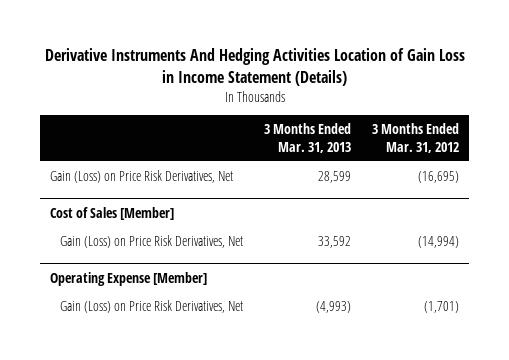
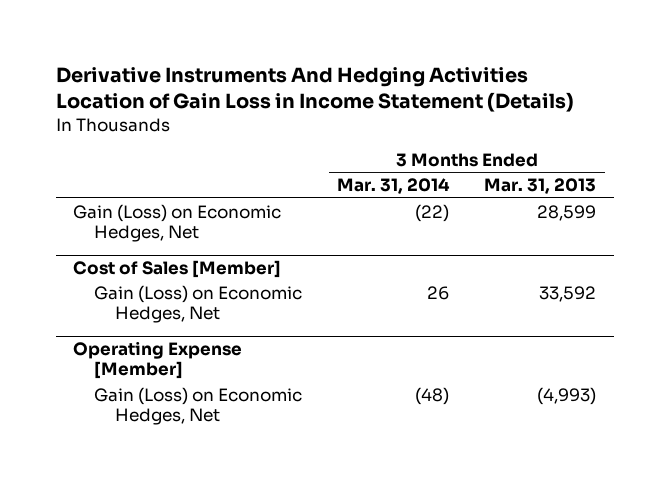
- | 3 Months Ended Mar. 31, 2013 | 3 Months Ended Mar. 31, 2012
+ | 3 Months Ended Mar. 31, 2014 | 3 Months Ended Mar. 31, 2013
- Gain (Loss) on Price Risk Derivatives, Net | 28,599 | (16,695)
+ Gain (Loss) on Economic Hedges, Net | (22) | 28,599
@ Cost of Sales [Member]
- Gain (Loss) on Price Risk Derivatives, Net | 33,592 | (14,994)
+ Gain (Loss) on Economic Hedges, Net | 26 | 33,592
@ Operating Expense [Member]
- Gain (Loss) on Price Risk Derivatives, Net | (4,993) | (1,701)
+ Gain (Loss) on Economic Hedges, Net | (48) | (4,993)

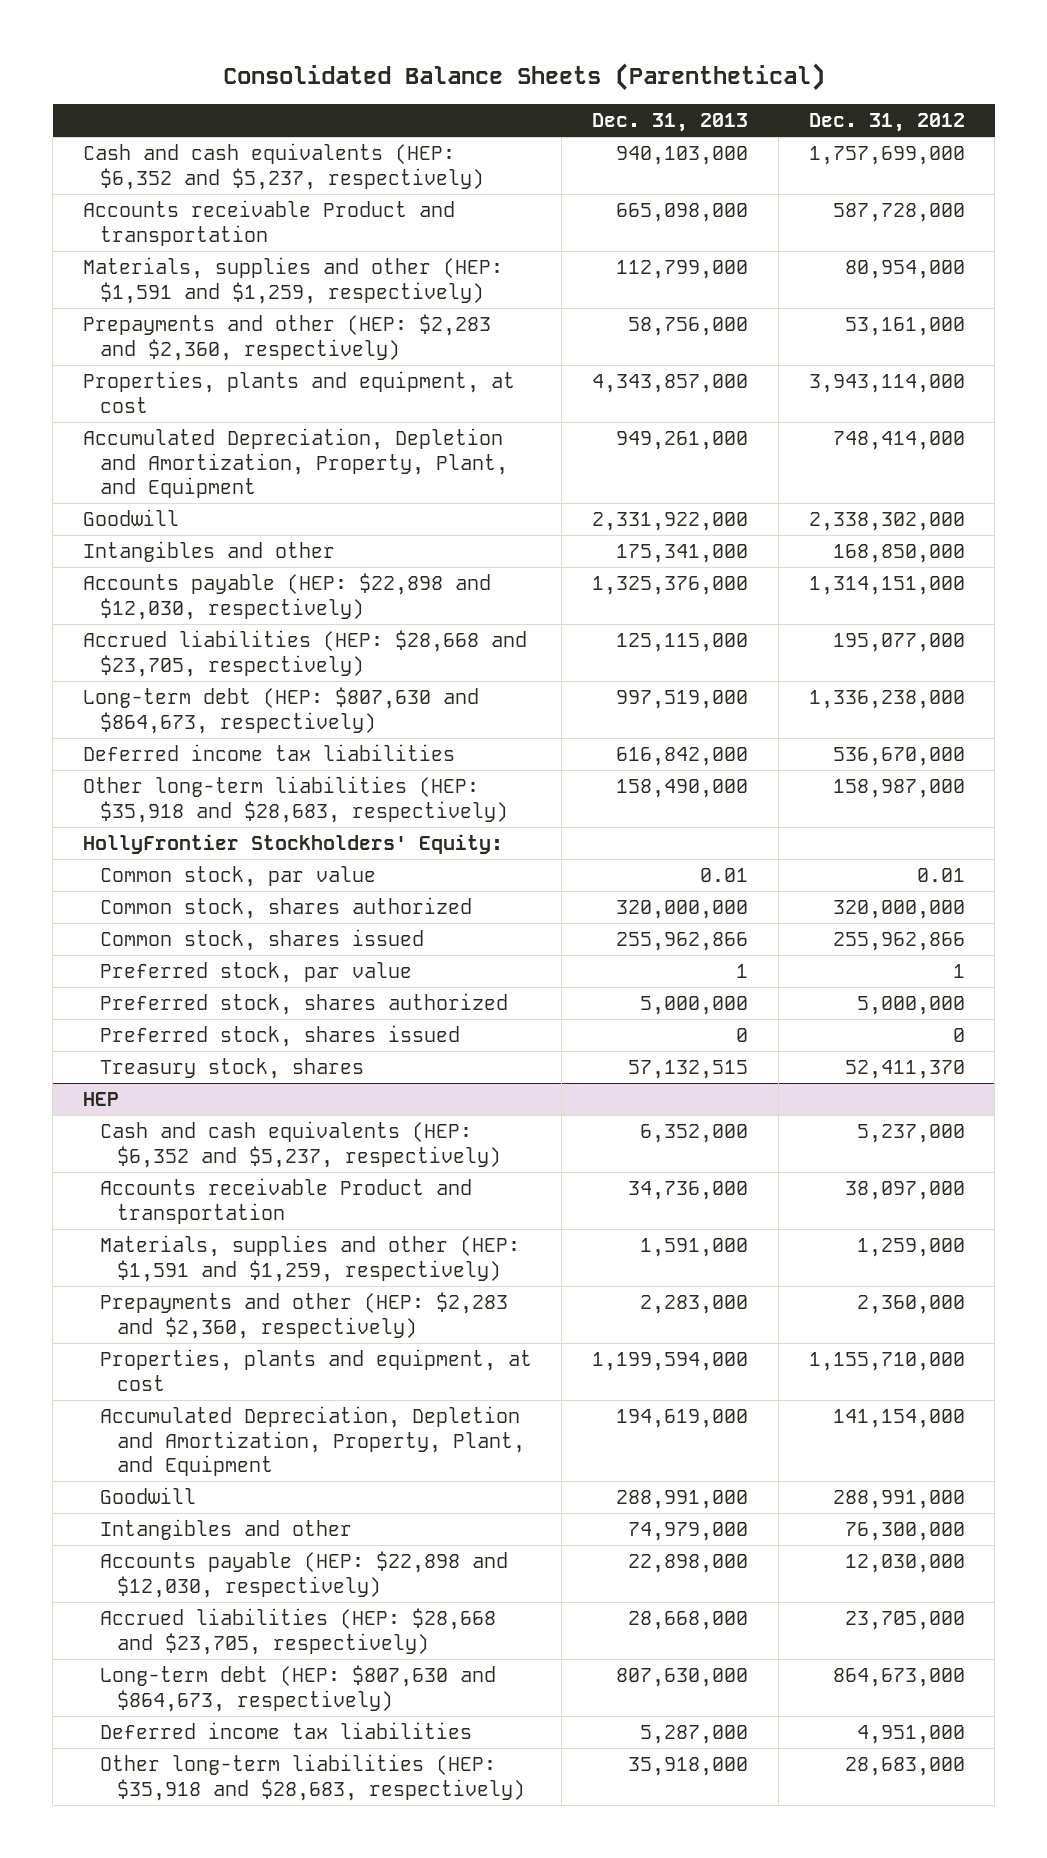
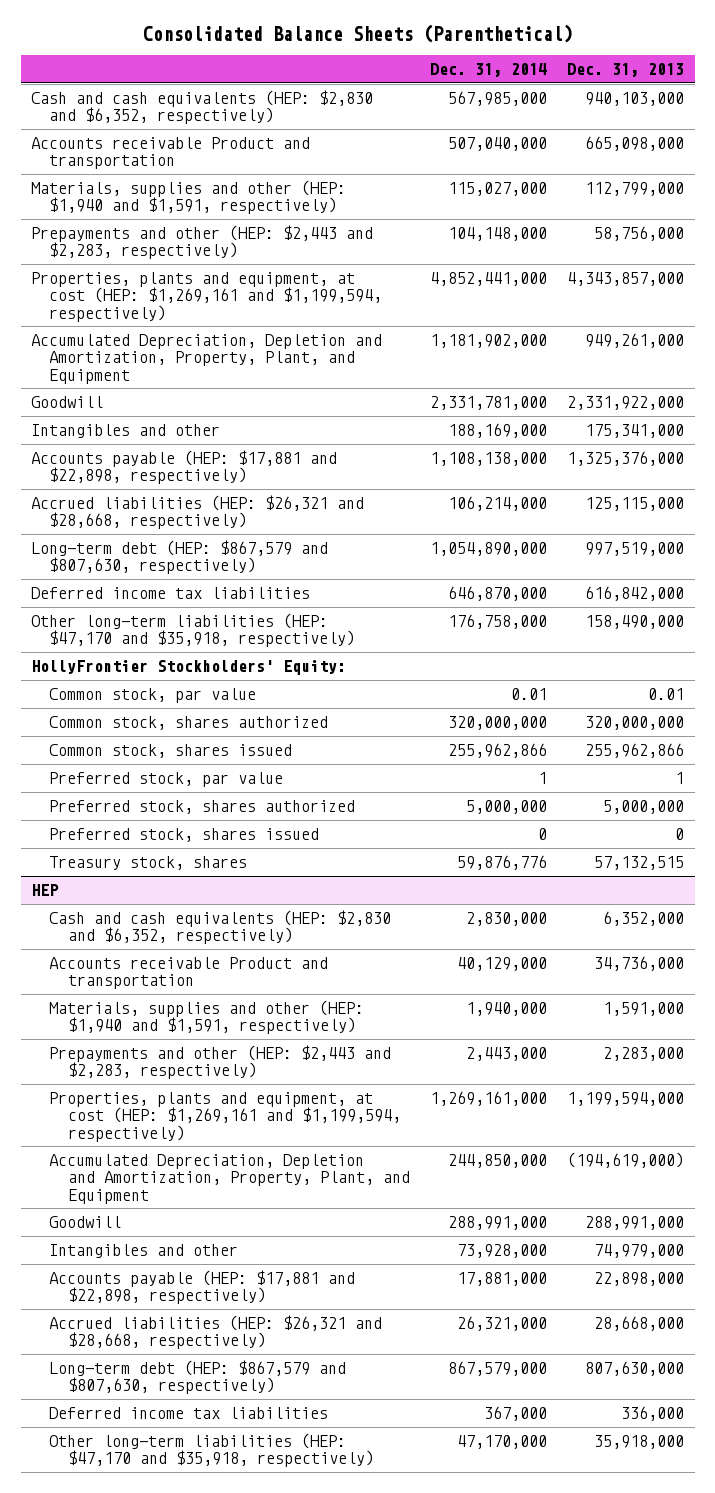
- | Dec. 31, 2013 | Dec. 31, 2012
+ | Dec. 31, 2014 | Dec. 31, 2013
- Cash and cash equivalents (HEP: $6,352 and $5,237, respectively) | 940,103,000 | 1,757,699,000
+ Cash and cash equivalents (HEP: $2,830 and $6,352, respectively) | 567,985,000 | 940,103,000
- Materials, supplies and other (HEP: $1,591 and $1,259, respectively) | 112,799,000 | 80,954,000
- Prepayments and other (HEP: $2,283 and $2,360, respectively) | 58,756,000 | 53,161,000
- Properties, plants and equipment, at cost | 4,343,857,000 | 3,943,114,000
+ Materials, supplies and other (HEP: $1,940 and $1,591, respectively) | 115,027,000 | 112,799,000
+ Prepayments and other (HEP: $2,443 and $2,283, respectively) | 104,148,000 | 58,756,000
+ Properties, plants and equipment, at cost (HEP: $1,269,161 and $1,199,594, respectively) | 4,852,441,000 | 4,343,857,000
- Accounts payable (HEP: $22,898 and $12,030, respectively) | 1,325,376,000 | 1,314,151,000
- Accrued liabilities (HEP: $28,668 and $23,705, respectively) | 125,115,000 | 195,077,000
- Long-term debt (HEP: $807,630 and $864,673, respectively) | 997,519,000 | 1,336,238,000
+ Accounts payable (HEP: $17,881 and $22,898, respectively) | 1,108,138,000 | 1,325,376,000
+ Accrued liabilities (HEP: $26,321 and $28,668, respectively) | 106,214,000 | 125,115,000
+ Long-term debt (HEP: $867,579 and $807,630, respectively) | 1,054,890,000 | 997,519,000
- Other long-term liabilities (HEP: $35,918 and $28,683, respectively) | 158,490,000 | 158,987,000
+ Other long-term liabilities (HEP: $47,170 and $35,918, respectively) | 176,758,000 | 158,490,000
@ HEP
- Cash and cash equivalents (HEP: $6,352 and $5,237, respectively) | 6,352,000 | 5,237,000
+ Cash and cash equivalents (HEP: $2,830 and $6,352, respectively) | 2,830,000 | 6,352,000
- Materials, supplies and other (HEP: $1,591 and $1,259, respectively) | 1,591,000 | 1,259,000
- Prepayments and other (HEP: $2,283 and $2,360, respectively) | 2,283,000 | 2,360,000
- Properties, plants and equipment, at cost | 1,199,594,000 | 1,155,710,000
- Accumulated Depreciation, Depletion and Amortization, Property, Plant, and Equipment | 194,619,000 | 141,154,000
+ Materials, supplies and other (HEP: $1,940 and $1,591, respectively) | 1,940,000 | 1,591,000
+ Prepayments and other (HEP: $2,443 and $2,283, respectively) | 2,443,000 | 2,283,000
+ Properties, plants and equipment, at cost (HEP: $1,269,161 and $1,199,594, respectively) | 1,269,161,000 | 1,199,594,000
+ Accumulated Depreciation, Depletion and Amortization, Property, Plant, and Equipment | 244,850,000 | (194,619,000)
- Accounts payable (HEP: $22,898 and $12,030, respectively) | 22,898,000 | 12,030,000
- Accrued liabilities (HEP: $28,668 and $23,705, respectively) | 28,668,000 | 23,705,000
- Long-term debt (HEP: $807,630 and $864,673, respectively) | 807,630,000 | 864,673,000
- Deferred income tax liabilities | 5,287,000 | 4,951,000
- Other long-term liabilities (HEP: $35,918 and $28,683, respectively) | 35,918,000 | 28,683,000
+ Accounts payable (HEP: $17,881 and $22,898, respectively) | 17,881,000 | 22,898,000
+ Accrued liabilities (HEP: $26,321 and $28,668, respectively) | 26,321,000 | 28,668,000
+ Long-term debt (HEP: $867,579 and $807,630, respectively) | 867,579,000 | 807,630,000
+ Deferred income tax liabilities | 367,000 | 336,000
+ Other long-term liabilities (HEP: $47,170 and $35,918, respectively) | 47,170,000 | 35,918,000

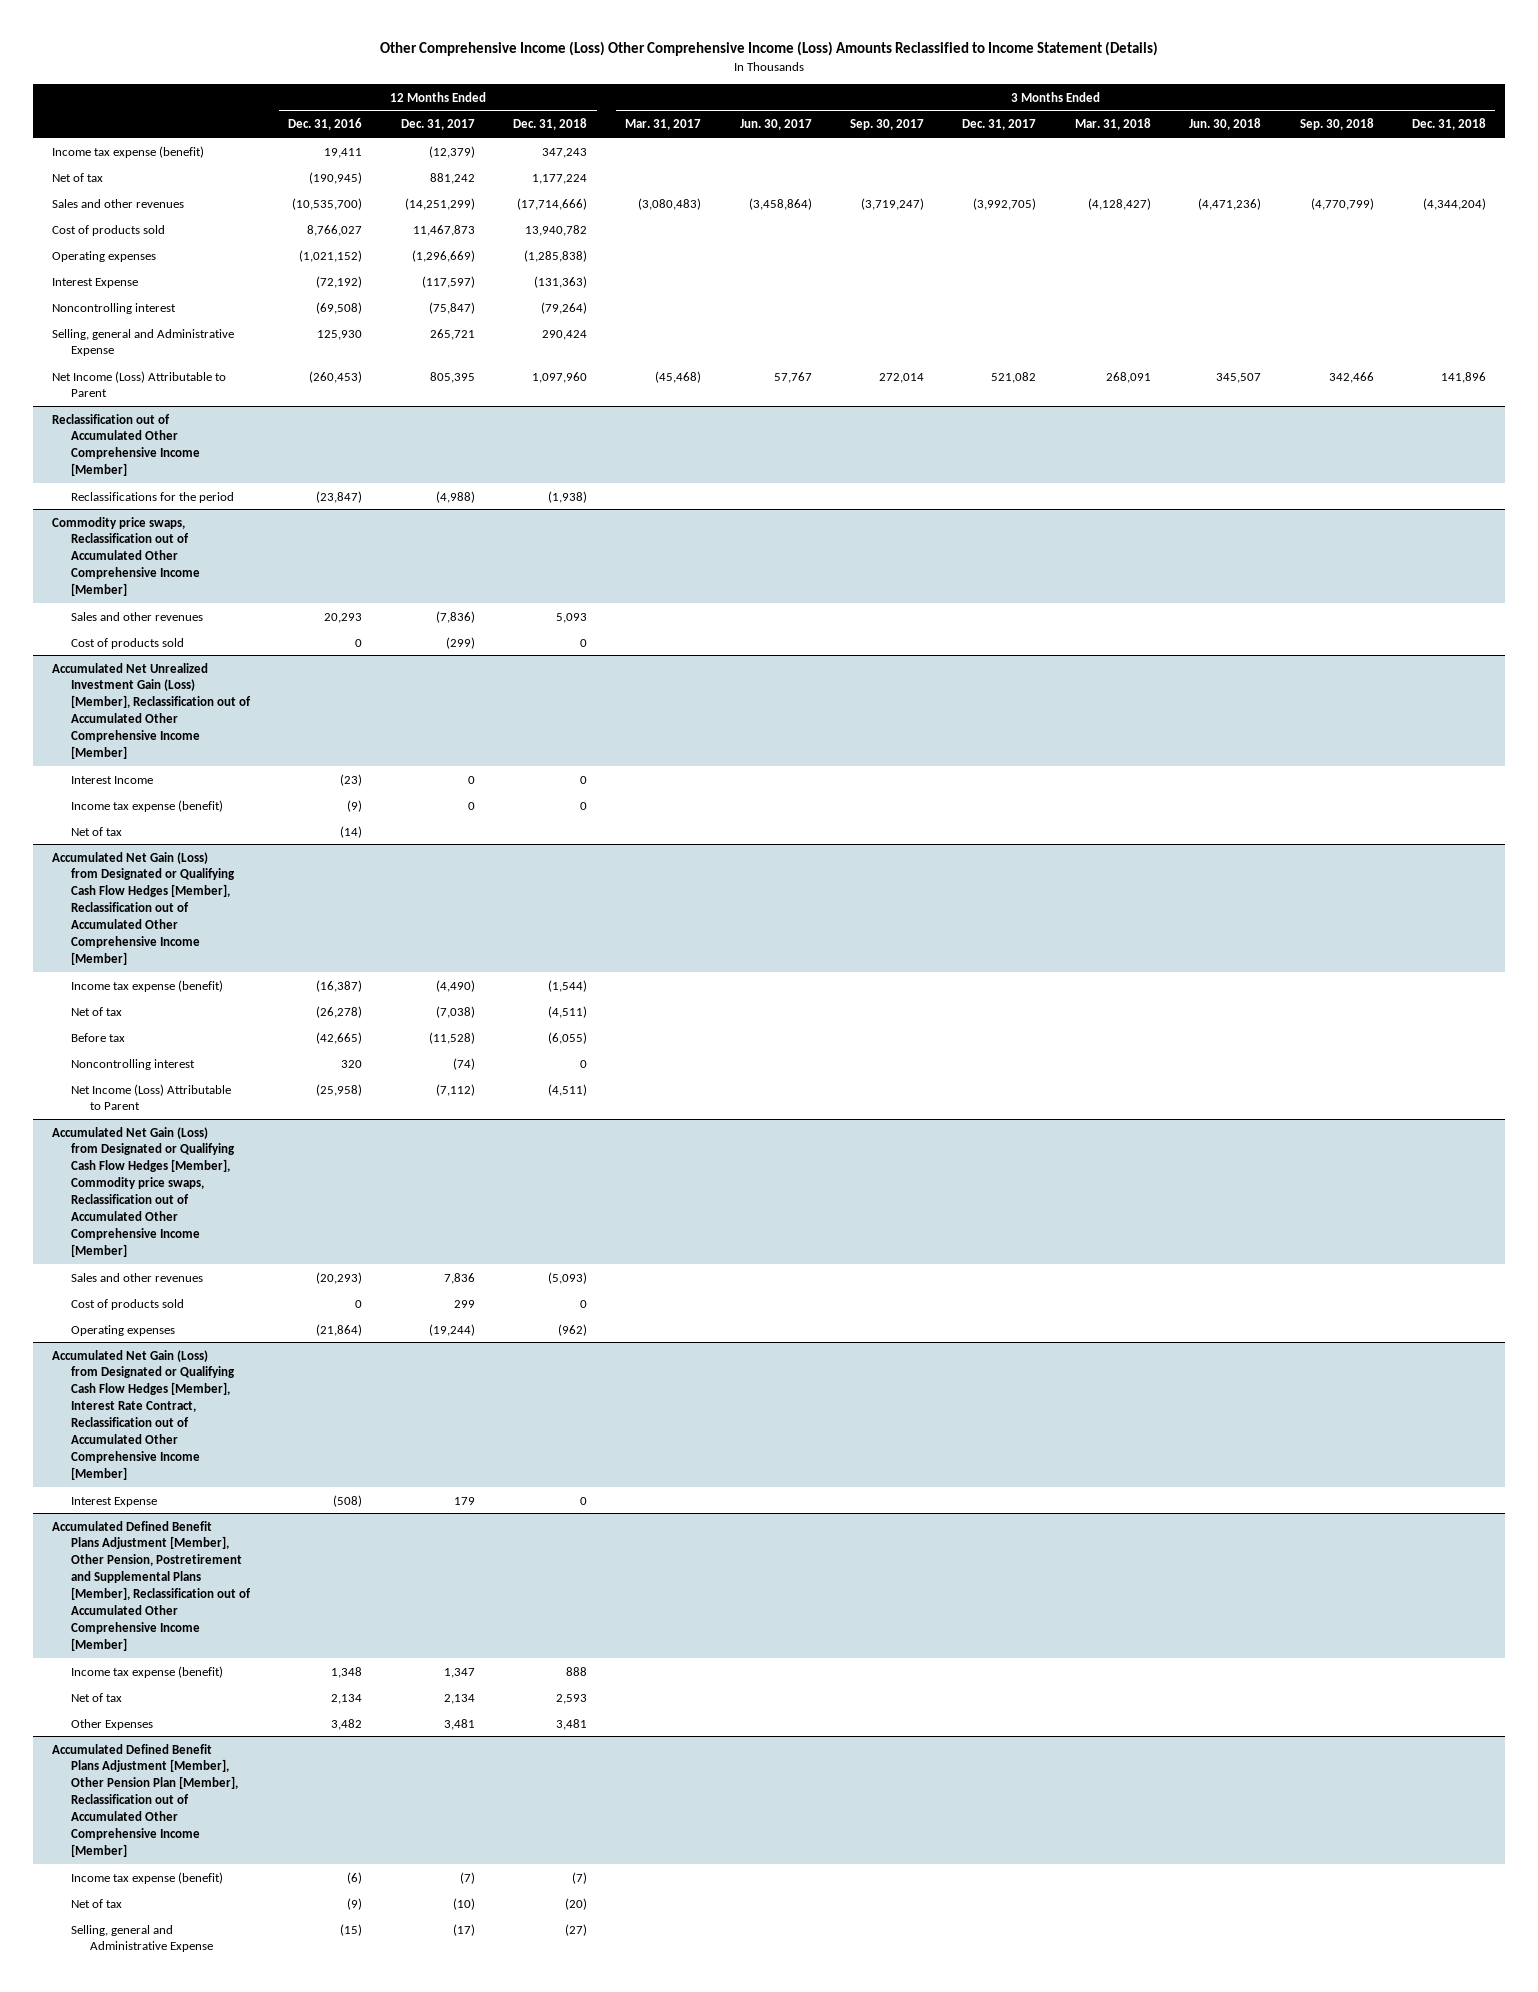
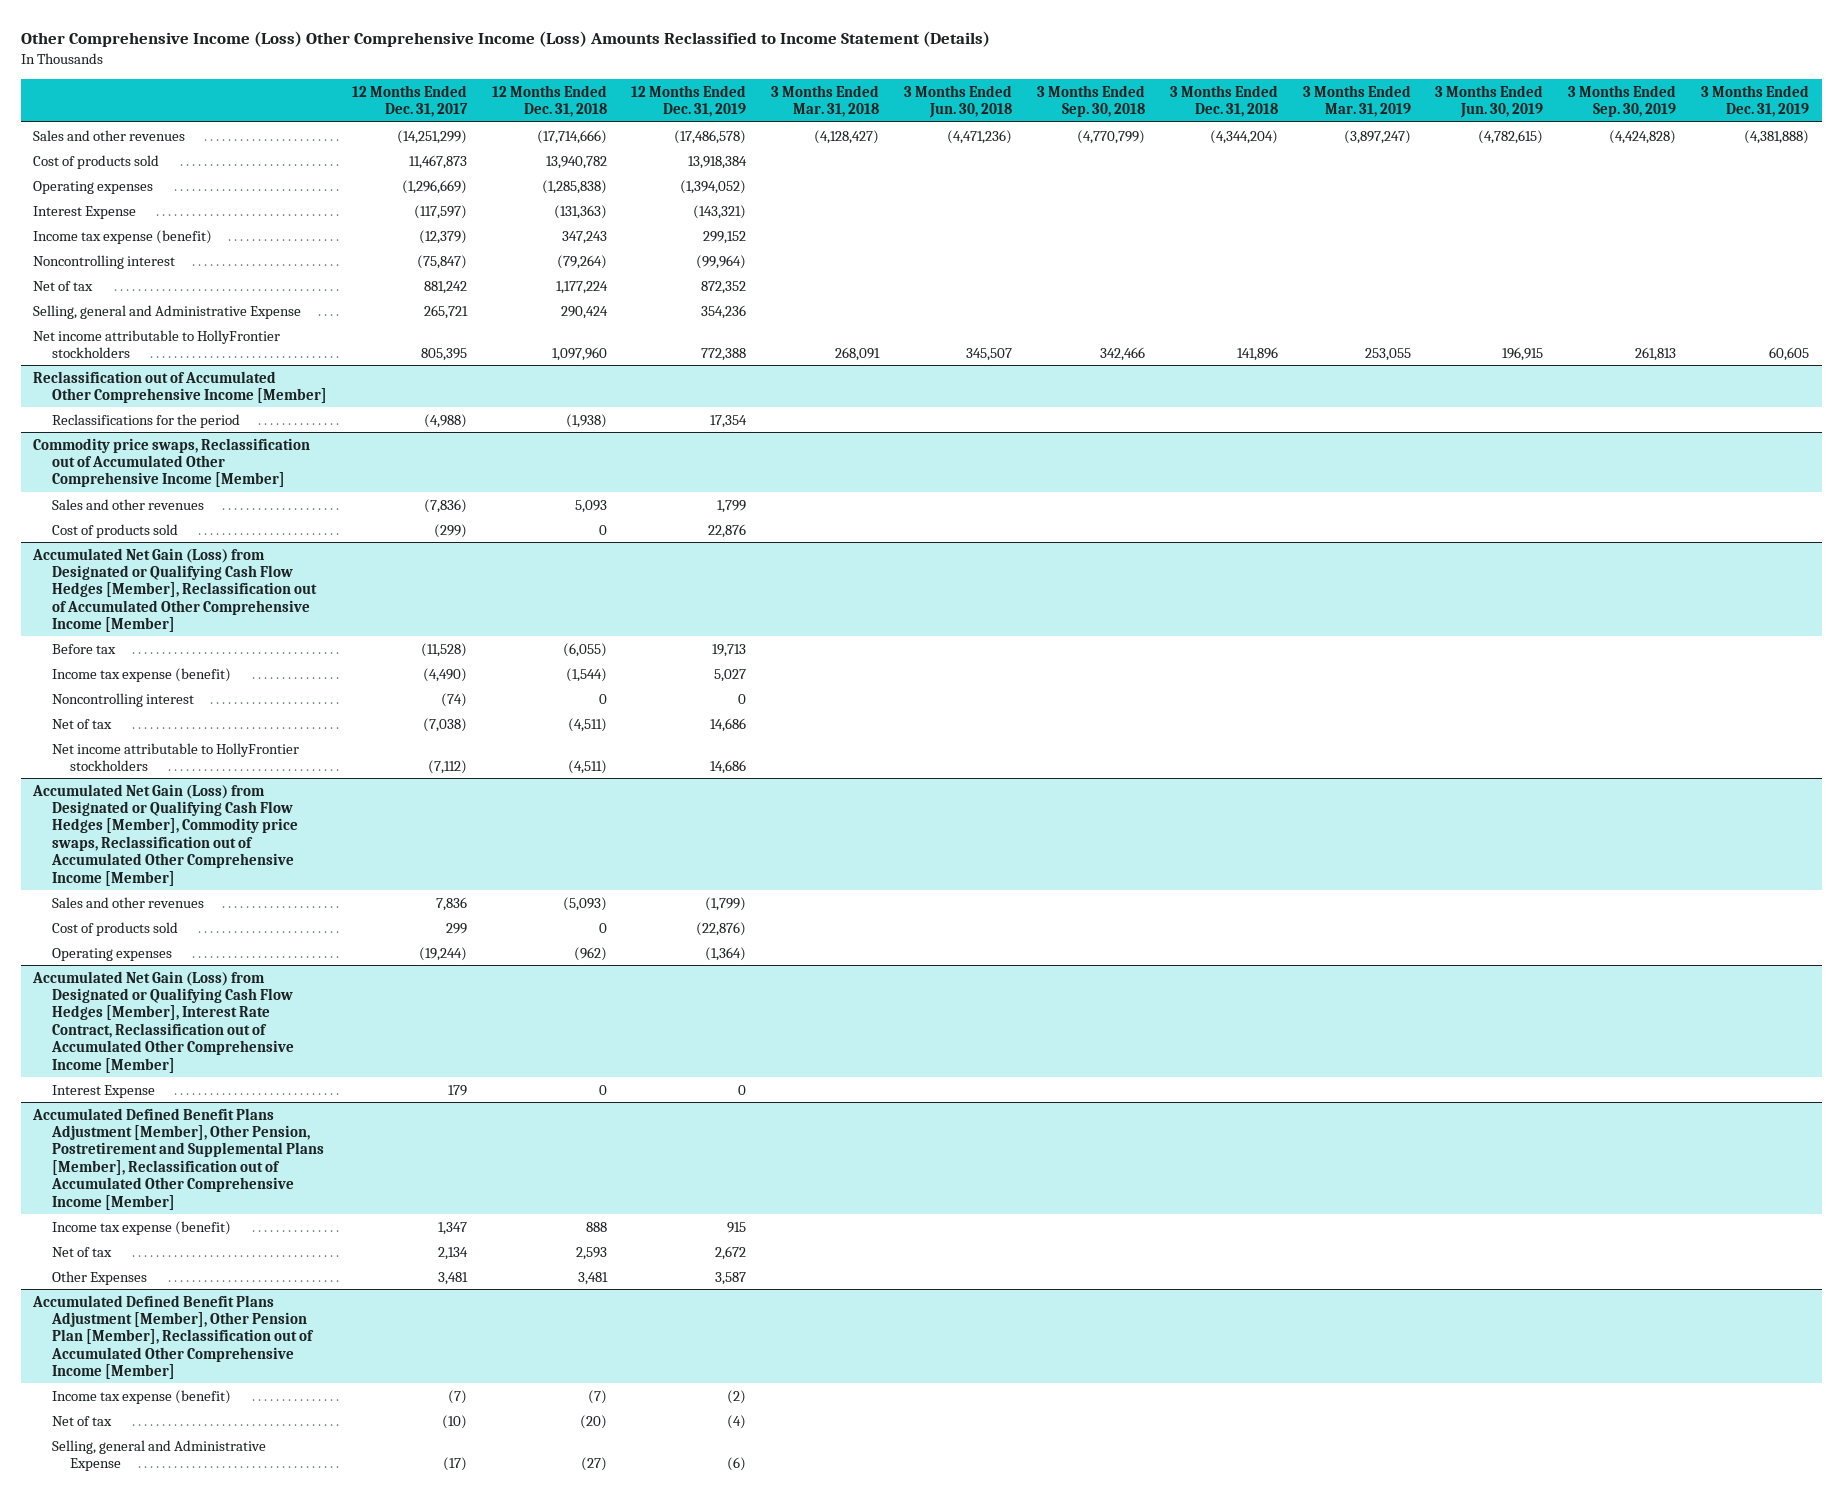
- | 12 Months Ended Dec. 31, 2016 | 12 Months Ended Dec. 31, 2017 | 12 Months Ended Dec. 31, 2018 | 3 Months Ended Mar. 31, 2017 | 3 Months Ended Jun. 30, 2017 | 3 Months Ended Sep. 30, 2017 | 3 Months Ended Dec. 31, 2017 | 3 Months Ended Mar. 31, 2018 | 3 Months Ended Jun. 30, 2018 | 3 Months Ended Sep. 30, 2018 | 3 Months Ended Dec. 31, 2018
+ | 12 Months Ended Dec. 31, 2017 | 12 Months Ended Dec. 31, 2018 | 12 Months Ended Dec. 31, 2019 | 3 Months Ended Mar. 31, 2018 | 3 Months Ended Jun. 30, 2018 | 3 Months Ended Sep. 30, 2018 | 3 Months Ended Dec. 31, 2018 | 3 Months Ended Mar. 31, 2019 | 3 Months Ended Jun. 30, 2019 | 3 Months Ended Sep. 30, 2019 | 3 Months Ended Dec. 31, 2019
moved down: Income tax expense (benefit) | (12,379) | 347,243 | 299,152 | | | | | | | |
moved down: Net of tax | 881,242 | 1,177,224 | 872,352 | | | | | | | |
- Net Income (Loss) Attributable to Parent | (260,453) | 805,395 | 1,097,960 | (45,468) | 57,767 | 272,014 | 521,082 | 268,091 | 345,507 | 342,466 | 141,896
+ Net income attributable to HollyFrontier stockholders | 805,395 | 1,097,960 | 772,388 | 268,091 | 345,507 | 342,466 | 141,896 | 253,055 | 196,915 | 261,813 | 60,605
- Accumulated Net Unrealized Investment Gain (Loss) [Member], Reclassification out of Accumulated Other Comprehensive Income [Member]
- Interest Income | (23) | 0 | 0 | | | | | | | |
- Income tax expense (benefit) | (9) | 0 | 0 | | | | | | | |
- Net of tax | (14) | | | | | | | | | |
@ Accumulated Net Gain (Loss) from Designated or Qualifying Cash Flow Hedges [Member], Reclassification out of Accumulated Other Comprehensive Income [Member]
moved down: Income tax expense (benefit) | (4,490) | (1,544) | 5,027 | | | | | | | |
- Net Income (Loss) Attributable to Parent | (25,958) | (7,112) | (4,511) | | | | | | | |
moved down: Net of tax | (7,038) | (4,511) | 14,686 | | | | | | | |
+ Net income attributable to HollyFrontier stockholders | (7,112) | (4,511) | 14,686 | | | | | | | |

